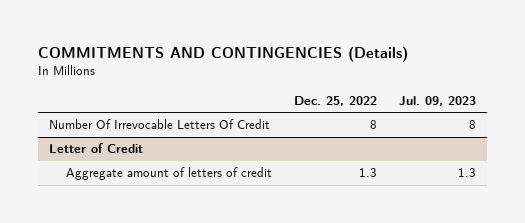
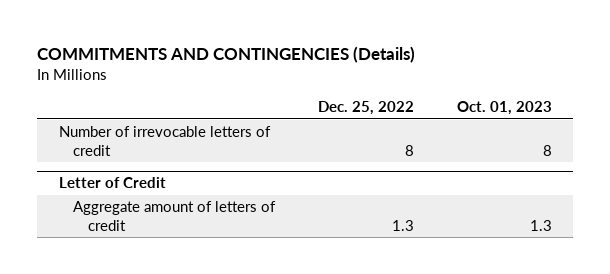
- | Dec. 25, 2022 | Jul. 09, 2023
+ | Dec. 25, 2022 | Oct. 01, 2023
- Number Of Irrevocable Letters Of Credit | 8 | 8
+ Number of irrevocable letters of credit | 8 | 8

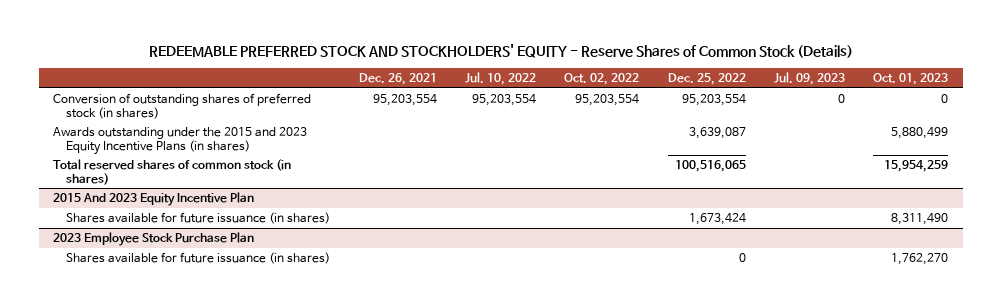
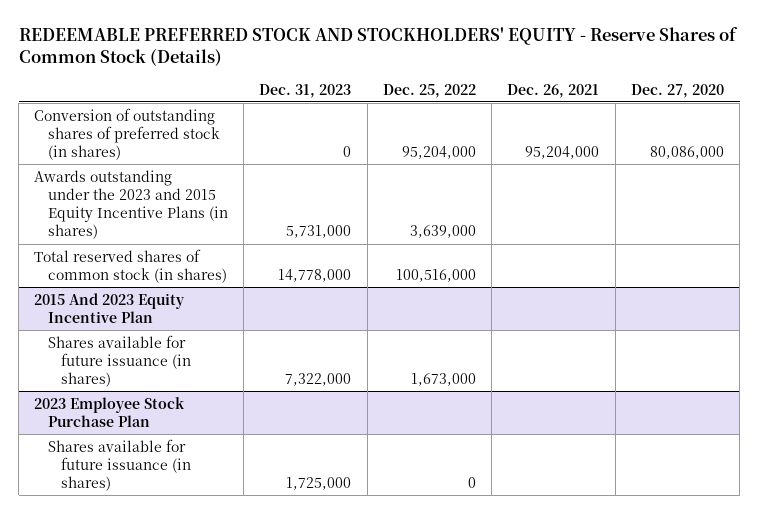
- | Dec. 26, 2021 | Jul. 10, 2022 | Oct. 02, 2022 | Dec. 25, 2022 | Jul. 09, 2023 | Oct. 01, 2023
+ | Dec. 31, 2023 | Dec. 25, 2022 | Dec. 26, 2021 | Dec. 27, 2020
- Conversion of outstanding shares of preferred stock (in shares) | 95,203,554 | 95,203,554 | 95,203,554 | 95,203,554 | 0 | 0
- Awards outstanding under the 2015 and 2023 Equity Incentive Plans (in shares) | | | | 3,639,087 | | 5,880,499
- Total reserved shares of common stock (in shares) | | | | 100,516,065 | | 15,954,259
+ Conversion of outstanding shares of preferred stock (in shares) | 0 | 95,204,000 | 95,204,000 | 80,086,000
+ Awards outstanding under the 2023 and 2015 Equity Incentive Plans (in shares) | 5,731,000 | 3,639,000 | |
+ Total reserved shares of common stock (in shares) | 14,778,000 | 100,516,000 | |
@ 2015 And 2023 Equity Incentive Plan
- Shares available for future issuance (in shares) | | | | 1,673,424 | | 8,311,490
+ Shares available for future issuance (in shares) | 7,322,000 | 1,673,000 | |

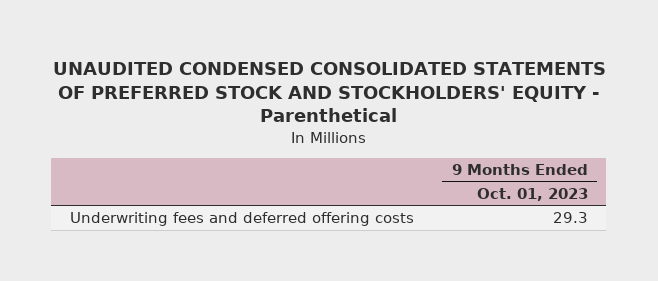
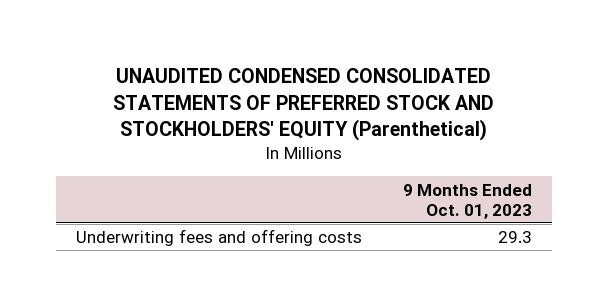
- UNAUDITED CONDENSED CONSOLIDATED STATEMENTS OF PREFERRED STOCK AND STOCKHOLDERS' EQUITY - Parenthetical
+ UNAUDITED CONDENSED CONSOLIDATED STATEMENTS OF PREFERRED STOCK AND STOCKHOLDERS' EQUITY (Parenthetical)
- Underwriting fees and deferred offering costs | 29.3
+ Underwriting fees and offering costs | 29.3

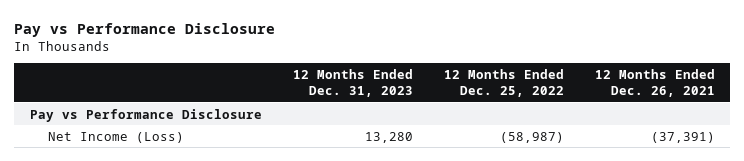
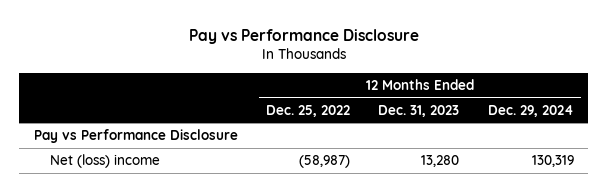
- | 12 Months Ended Dec. 31, 2023 | 12 Months Ended Dec. 25, 2022 | 12 Months Ended Dec. 26, 2021
+ | 12 Months Ended Dec. 25, 2022 | 12 Months Ended Dec. 31, 2023 | 12 Months Ended Dec. 29, 2024
- Net Income (Loss) | 13,280 | (58,987) | (37,391)
+ Net (loss) income | (58,987) | 13,280 | 130,319

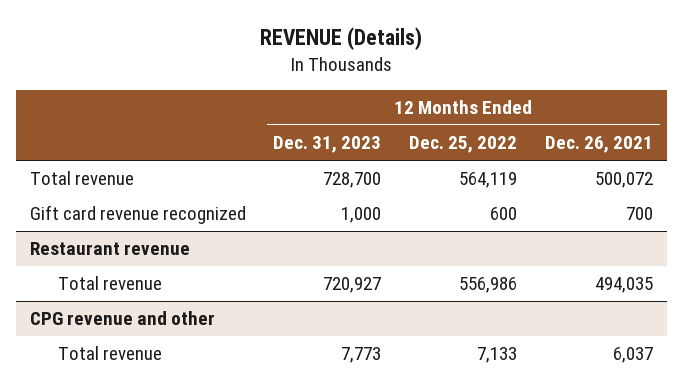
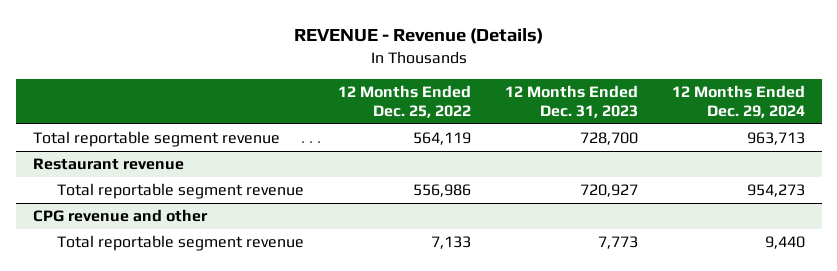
- REVENUE (Details)
+ REVENUE - Revenue (Details)
- | 12 Months Ended Dec. 31, 2023 | 12 Months Ended Dec. 25, 2022 | 12 Months Ended Dec. 26, 2021
+ | 12 Months Ended Dec. 25, 2022 | 12 Months Ended Dec. 31, 2023 | 12 Months Ended Dec. 29, 2024
- Total revenue | 728,700 | 564,119 | 500,072
- Gift card revenue recognized | 1,000 | 600 | 700
+ Total reportable segment revenue | 564,119 | 728,700 | 963,713
@ Restaurant revenue
- Total revenue | 720,927 | 556,986 | 494,035
+ Total reportable segment revenue | 556,986 | 720,927 | 954,273
@ CPG revenue and other
- Total revenue | 7,773 | 7,133 | 6,037
+ Total reportable segment revenue | 7,133 | 7,773 | 9,440

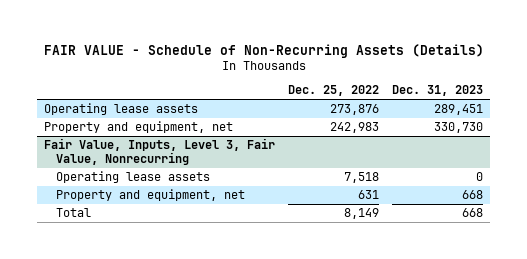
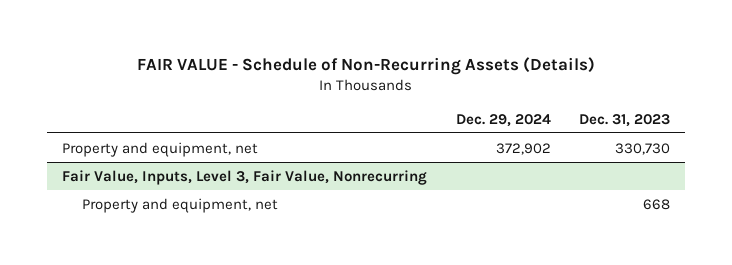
- | Dec. 25, 2022 | Dec. 31, 2023
+ | Dec. 29, 2024 | Dec. 31, 2023
- Operating lease assets | 273,876 | 289,451
@ Fair Value, Inputs, Level 3, Fair Value, Nonrecurring
- Operating lease assets | 7,518 | 0
- Total | 8,149 | 668

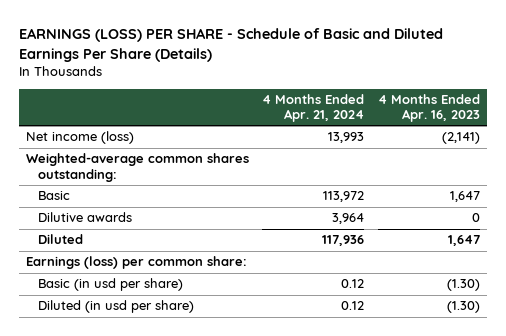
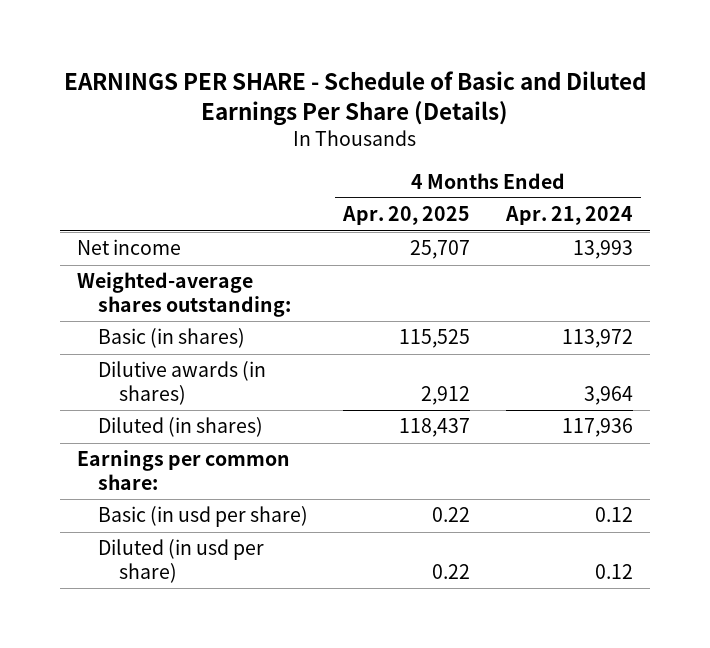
- EARNINGS (LOSS) PER SHARE - Schedule of Basic and Diluted Earnings Per Share (Details)
+ EARNINGS PER SHARE - Schedule of Basic and Diluted Earnings Per Share (Details)
- | 4 Months Ended Apr. 21, 2024 | 4 Months Ended Apr. 16, 2023
+ | 4 Months Ended Apr. 20, 2025 | 4 Months Ended Apr. 21, 2024
- Net income (loss) | 13,993 | (2,141)
- Weighted-average common shares outstanding:
- Basic | 113,972 | 1,647
- Dilutive awards | 3,964 | 0
- Diluted | 117,936 | 1,647
- Earnings (loss) per common share:
+ Net income | 25,707 | 13,993
+ Weighted-average shares outstanding:
+ Basic (in shares) | 115,525 | 113,972
+ Dilutive awards (in shares) | 2,912 | 3,964
+ Diluted (in shares) | 118,437 | 117,936
+ Earnings per common share:

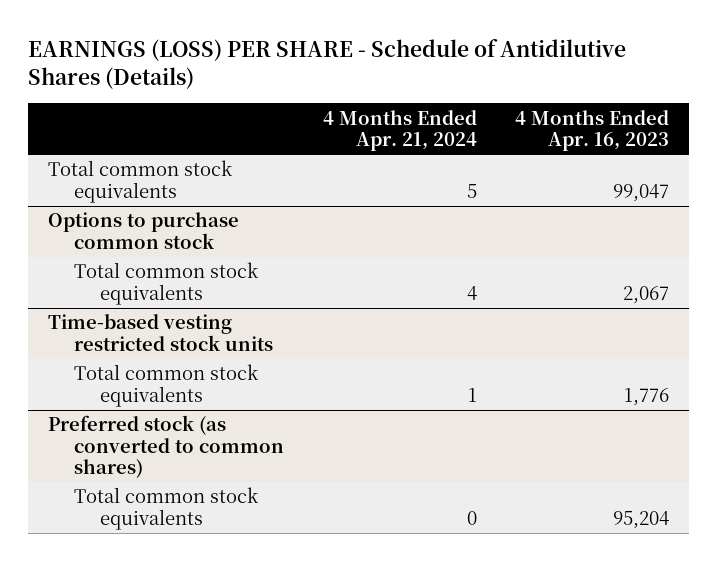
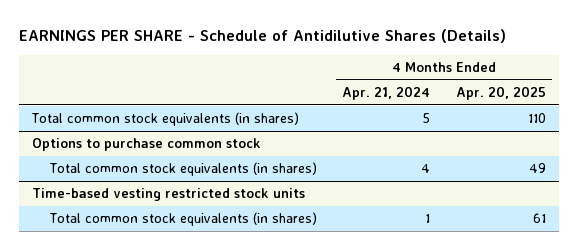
- EARNINGS (LOSS) PER SHARE - Schedule of Antidilutive Shares (Details)
+ EARNINGS PER SHARE - Schedule of Antidilutive Shares (Details)
- | 4 Months Ended Apr. 21, 2024 | 4 Months Ended Apr. 16, 2023
+ | 4 Months Ended Apr. 21, 2024 | 4 Months Ended Apr. 20, 2025
- Total common stock equivalents | 5 | 99,047
+ Total common stock equivalents (in shares) | 5 | 110
@ Options to purchase common stock
- Total common stock equivalents | 4 | 2,067
+ Total common stock equivalents (in shares) | 4 | 49
@ Time-based vesting restricted stock units
- Total common stock equivalents | 1 | 1,776
- Preferred stock (as converted to common shares)
- Total common stock equivalents | 0 | 95,204
@ Time-based vesting restricted stock units
+ Total common stock equivalents (in shares) | 1 | 61

